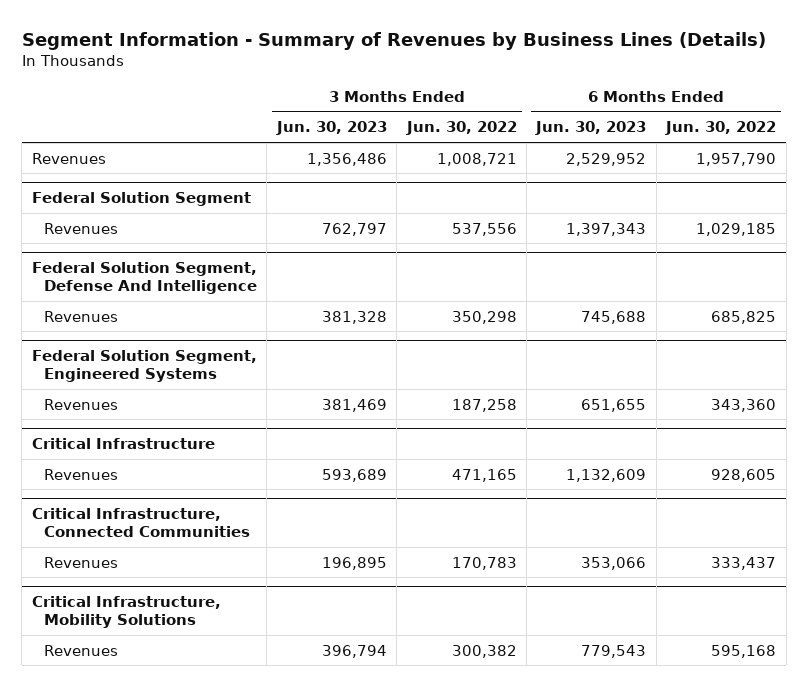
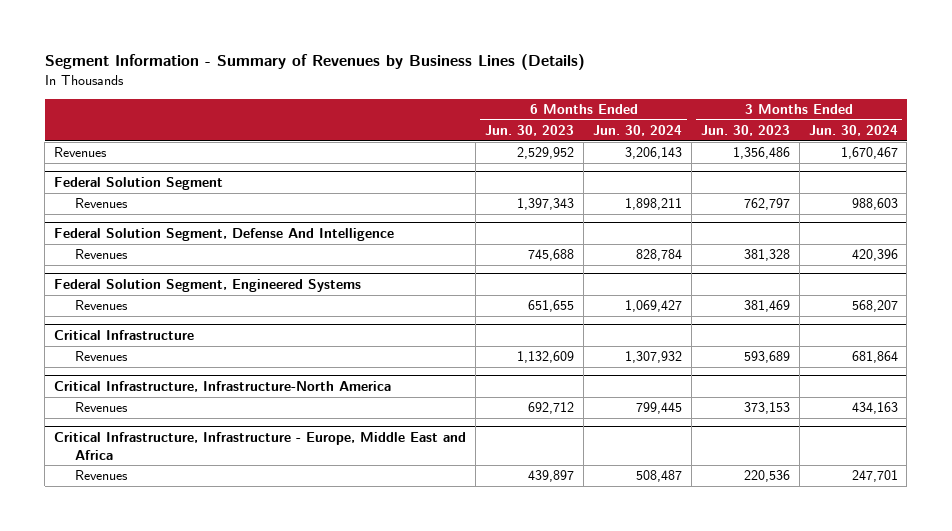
- | 3 Months Ended Jun. 30, 2023 | 3 Months Ended Jun. 30, 2022 | 6 Months Ended Jun. 30, 2023 | 6 Months Ended Jun. 30, 2022
+ | 6 Months Ended Jun. 30, 2023 | 6 Months Ended Jun. 30, 2024 | 3 Months Ended Jun. 30, 2023 | 3 Months Ended Jun. 30, 2024
- Critical Infrastructure, Connected Communities
- Revenues | 196,895 | 170,783 | 353,066 | 333,437
- Critical Infrastructure, Mobility Solutions
- Revenues | 396,794 | 300,382 | 779,543 | 595,168
+ Critical Infrastructure, Infrastructure-North America
+ Revenues | 692,712 | 799,445 | 373,153 | 434,163
+ Critical Infrastructure, Infrastructure - Europe, Middle East and Africa
+ Revenues | 439,897 | 508,487 | 220,536 | 247,701

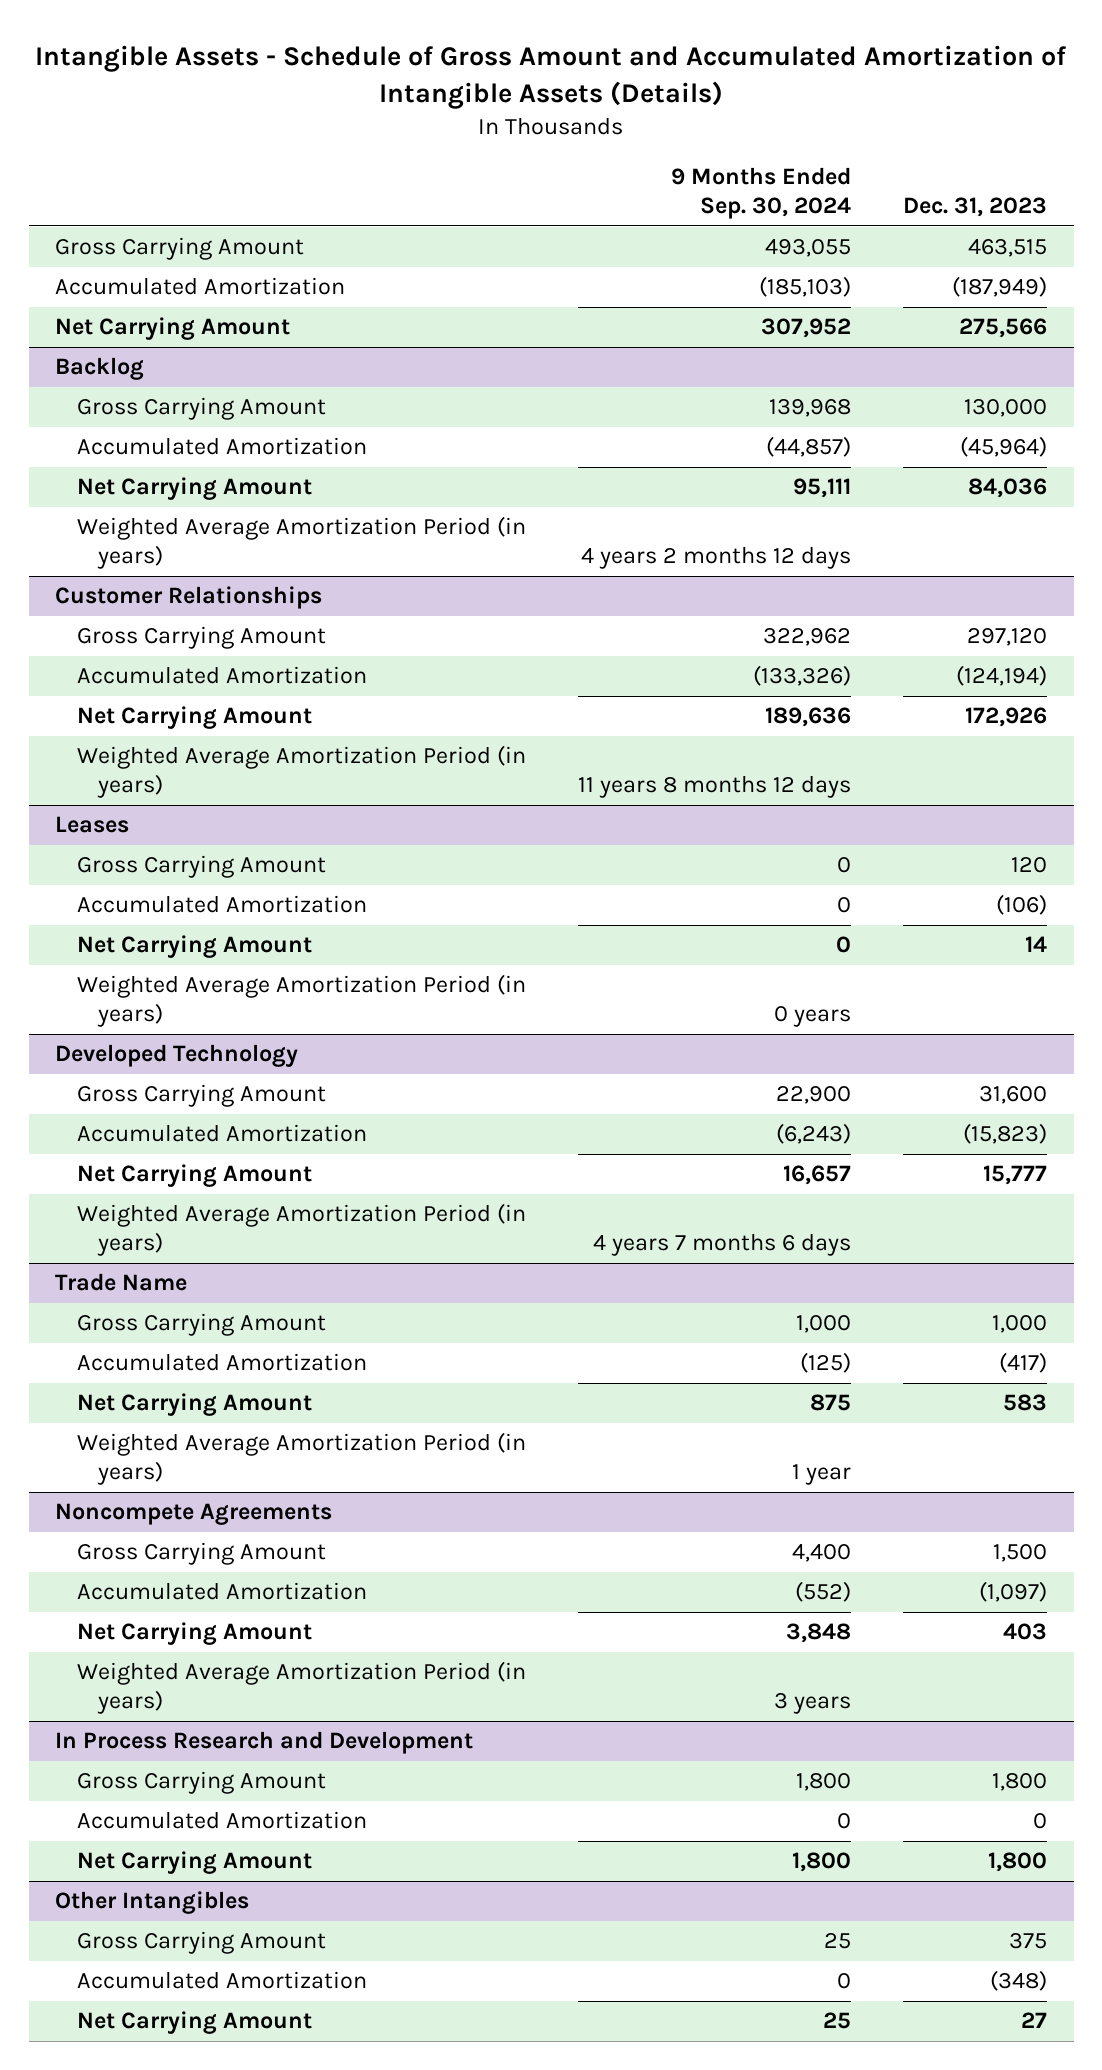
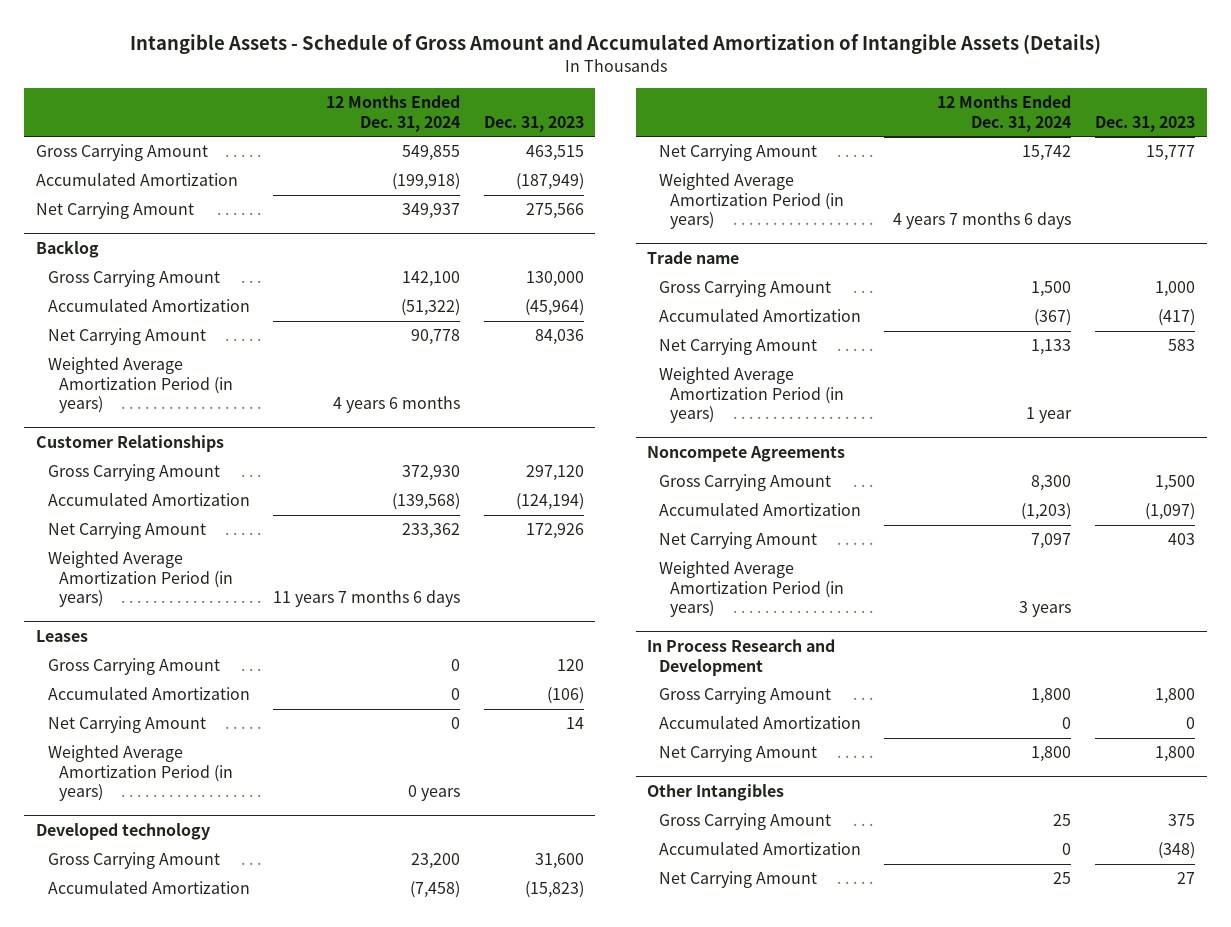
- | 9 Months Ended Sep. 30, 2024 | Dec. 31, 2023
+ | 12 Months Ended Dec. 31, 2024 | Dec. 31, 2023
- Developed Technology
+ Developed technology
- Trade Name
+ Trade name

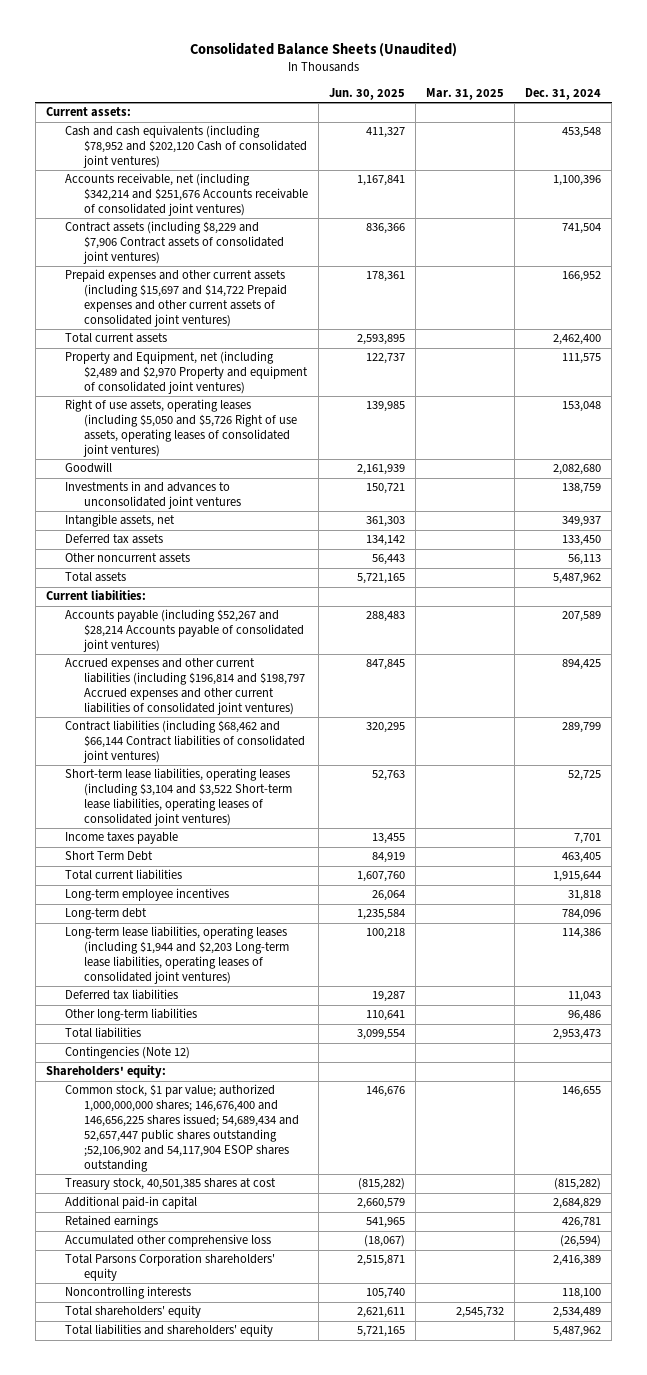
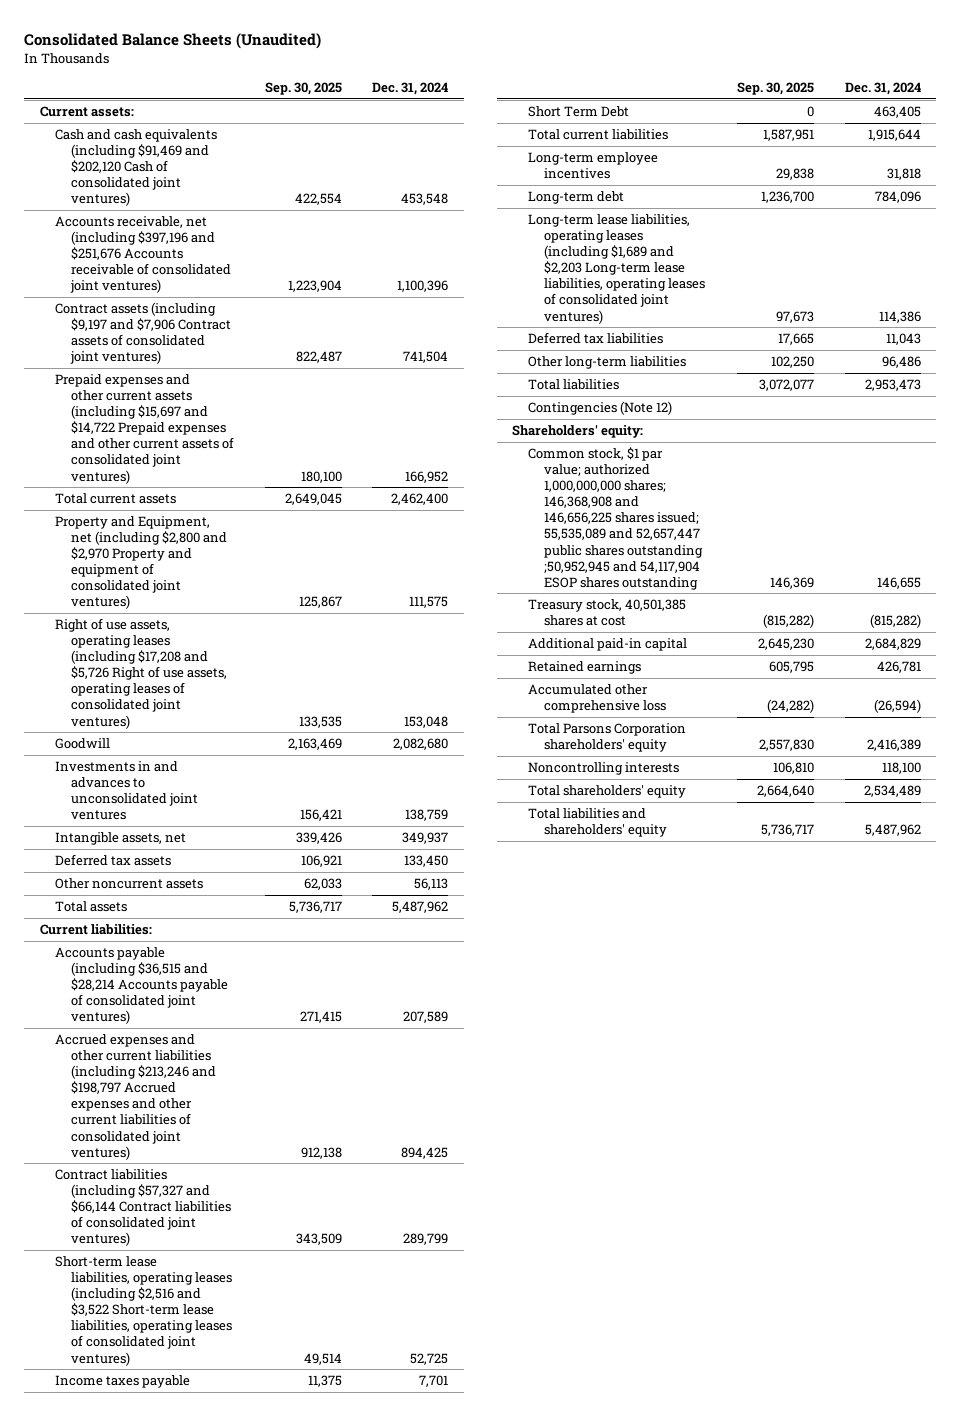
- | Jun. 30, 2025 | Mar. 31, 2025 | Dec. 31, 2024
+ | Sep. 30, 2025 | Dec. 31, 2024
- Cash and cash equivalents (including $78,952 and $202,120 Cash of consolidated joint ventures) | 411,327 | | 453,548
- Accounts receivable, net (including $342,214 and $251,676 Accounts receivable of consolidated joint ventures) | 1,167,841 | | 1,100,396
- Contract assets (including $8,229 and $7,906 Contract assets of consolidated joint ventures) | 836,366 | | 741,504
+ Cash and cash equivalents (including $91,469 and $202,120 Cash of consolidated joint ventures) | 422,554 | 453,548
+ Accounts receivable, net (including $397,196 and $251,676 Accounts receivable of consolidated joint ventures) | 1,223,904 | 1,100,396
+ Contract assets (including $9,197 and $7,906 Contract assets of consolidated joint ventures) | 822,487 | 741,504
- Property and Equipment, net (including $2,489 and $2,970 Property and equipment of consolidated joint ventures) | 122,737 | | 111,575
- Right of use assets, operating leases (including $5,050 and $5,726 Right of use assets, operating leases of consolidated joint ventures) | 139,985 | | 153,048
+ Property and Equipment, net (including $2,800 and $2,970 Property and equipment of consolidated joint ventures) | 125,867 | 111,575
+ Right of use assets, operating leases (including $17,208 and $5,726 Right of use assets, operating leases of consolidated joint ventures) | 133,535 | 153,048
- Accounts payable (including $52,267 and $28,214 Accounts payable of consolidated joint ventures) | 288,483 | | 207,589
- Accrued expenses and other current liabilities (including $196,814 and $198,797 Accrued expenses and other current liabilities of consolidated joint ventures) | 847,845 | | 894,425
- Contract liabilities (including $68,462 and $66,144 Contract liabilities of consolidated joint ventures) | 320,295 | | 289,799
- Short-term lease liabilities, operating leases (including $3,104 and $3,522 Short-term lease liabilities, operating leases of consolidated joint ventures) | 52,763 | | 52,725
+ Accounts payable (including $36,515 and $28,214 Accounts payable of consolidated joint ventures) | 271,415 | 207,589
+ Accrued expenses and other current liabilities (including $213,246 and $198,797 Accrued expenses and other current liabilities of consolidated joint ventures) | 912,138 | 894,425
+ Contract liabilities (including $57,327 and $66,144 Contract liabilities of consolidated joint ventures) | 343,509 | 289,799
+ Short-term lease liabilities, operating leases (including $2,516 and $3,522 Short-term lease liabilities, operating leases of consolidated joint ventures) | 49,514 | 52,725
- Long-term lease liabilities, operating leases (including $1,944 and $2,203 Long-term lease liabilities, operating leases of consolidated joint ventures) | 100,218 | | 114,386
+ Long-term lease liabilities, operating leases (including $1,689 and $2,203 Long-term lease liabilities, operating leases of consolidated joint ventures) | 97,673 | 114,386
- Common stock, $1 par value; authorized 1,000,000,000 shares; 146,676,400 and 146,656,225 shares issued; 54,689,434 and 52,657,447 public shares outstanding ;52,106,902 and 54,117,904 ESOP shares outstanding | 146,676 | | 146,655
+ Common stock, $1 par value; authorized 1,000,000,000 shares; 146,368,908 and 146,656,225 shares issued; 55,535,089 and 52,657,447 public shares outstanding ;50,952,945 and 54,117,904 ESOP shares outstanding | 146,369 | 146,655

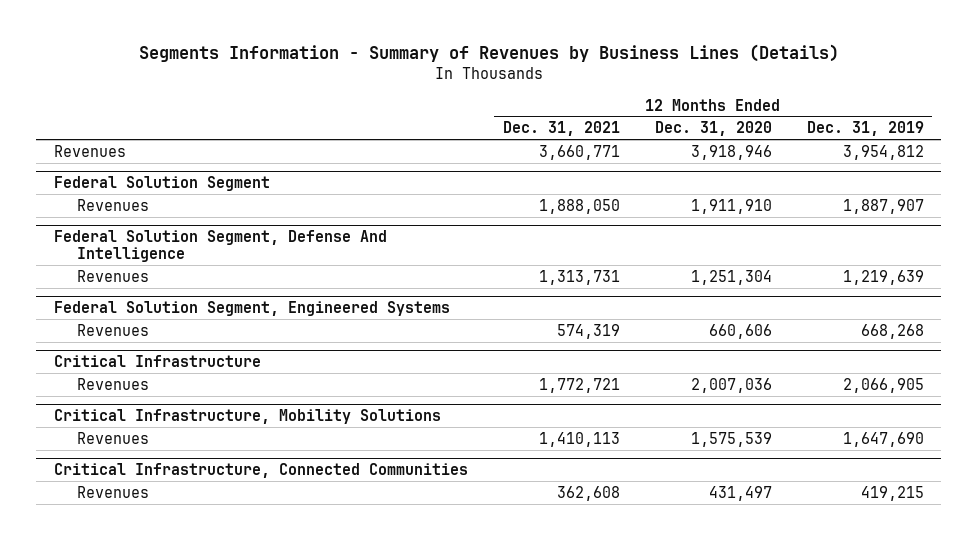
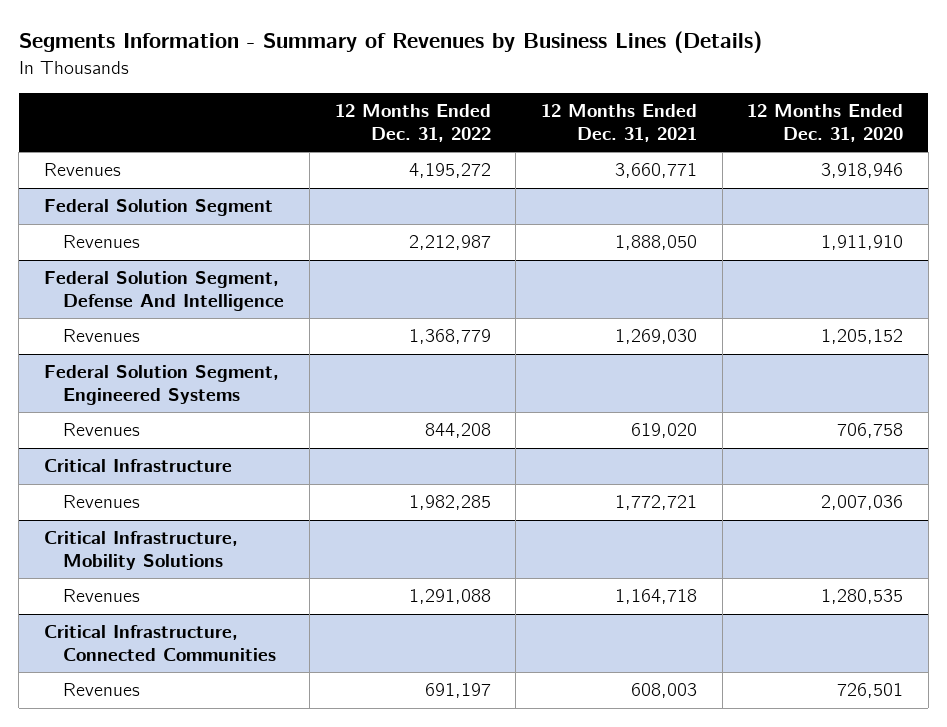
- | 12 Months Ended Dec. 31, 2021 | 12 Months Ended Dec. 31, 2020 | 12 Months Ended Dec. 31, 2019
+ | 12 Months Ended Dec. 31, 2022 | 12 Months Ended Dec. 31, 2021 | 12 Months Ended Dec. 31, 2020
@ Federal Solution Segment, Defense And Intelligence
- Revenues | 1,313,731 | 1,251,304 | 1,219,639
+ Revenues | 1,368,779 | 1,269,030 | 1,205,152
@ Federal Solution Segment, Engineered Systems
- Revenues | 574,319 | 660,606 | 668,268
+ Revenues | 844,208 | 619,020 | 706,758
@ Critical Infrastructure, Mobility Solutions
- Revenues | 1,410,113 | 1,575,539 | 1,647,690
+ Revenues | 1,291,088 | 1,164,718 | 1,280,535
@ Critical Infrastructure, Connected Communities
- Revenues | 362,608 | 431,497 | 419,215
+ Revenues | 691,197 | 608,003 | 726,501

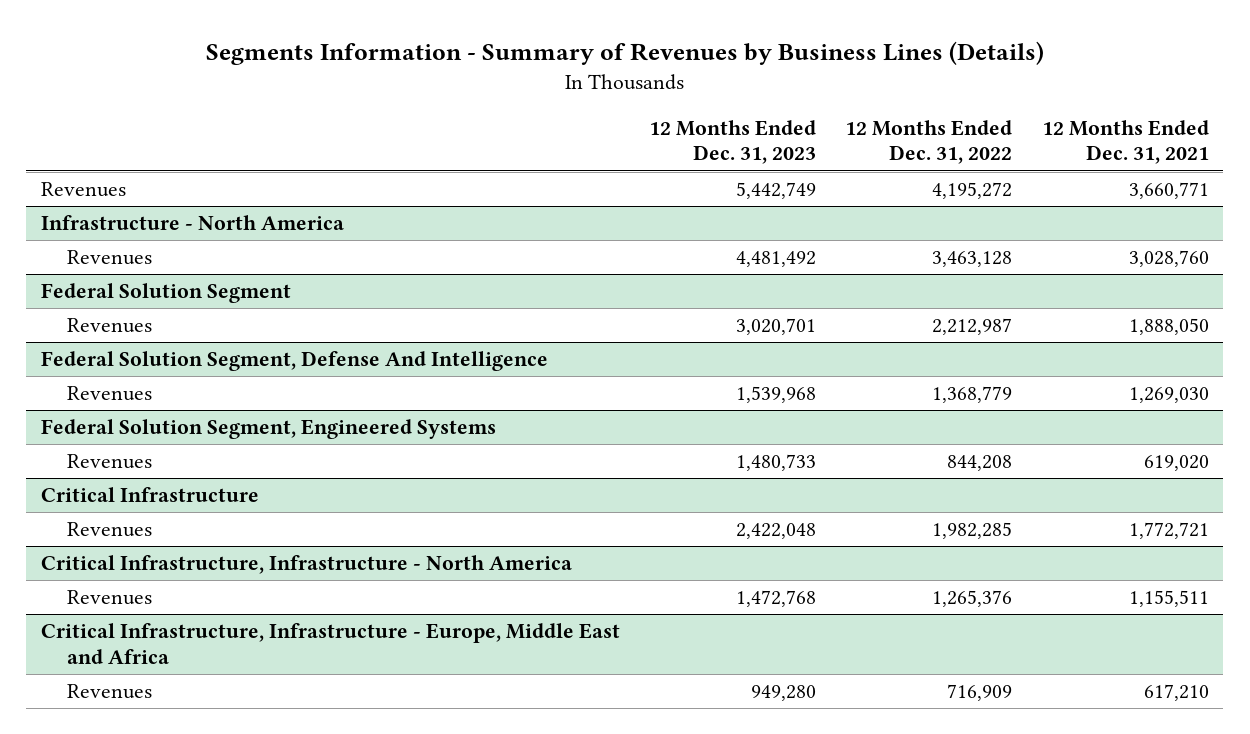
- | 12 Months Ended Dec. 31, 2022 | 12 Months Ended Dec. 31, 2021 | 12 Months Ended Dec. 31, 2020
+ | 12 Months Ended Dec. 31, 2023 | 12 Months Ended Dec. 31, 2022 | 12 Months Ended Dec. 31, 2021
+ Infrastructure - North America
+ Revenues | 4,481,492 | 3,463,128 | 3,028,760
- Critical Infrastructure, Mobility Solutions
- Revenues | 1,291,088 | 1,164,718 | 1,280,535
- Critical Infrastructure, Connected Communities
- Revenues | 691,197 | 608,003 | 726,501
+ Critical Infrastructure, Infrastructure - North America
+ Revenues | 1,472,768 | 1,265,376 | 1,155,511
+ Critical Infrastructure, Infrastructure - Europe, Middle East and Africa
+ Revenues | 949,280 | 716,909 | 617,210

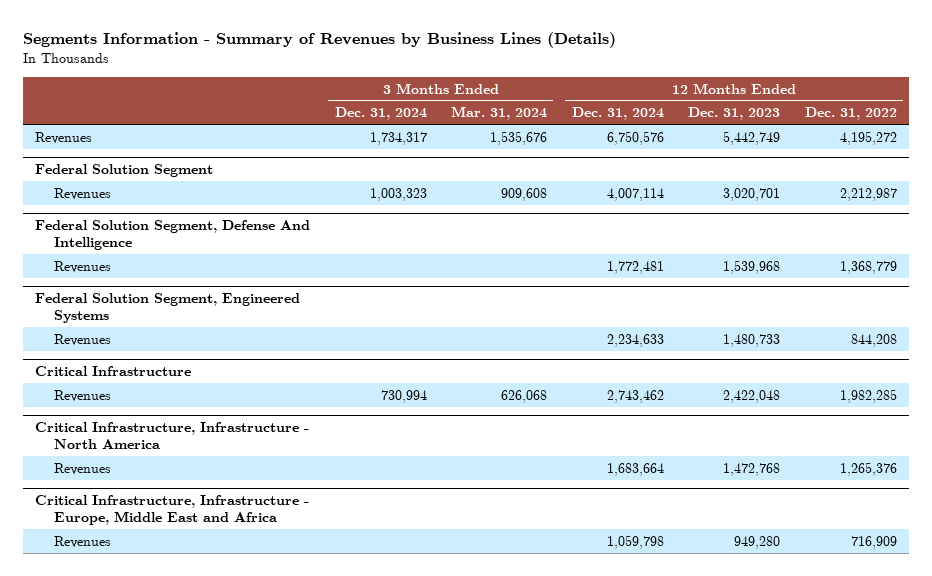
- | 12 Months Ended Dec. 31, 2023 | 12 Months Ended Dec. 31, 2022 | 12 Months Ended Dec. 31, 2021
+ | 3 Months Ended Dec. 31, 2024 | 3 Months Ended Mar. 31, 2024 | 12 Months Ended Dec. 31, 2024 | 12 Months Ended Dec. 31, 2023 | 12 Months Ended Dec. 31, 2022
- Infrastructure - North America
- Revenues | 4,481,492 | 3,463,128 | 3,028,760

